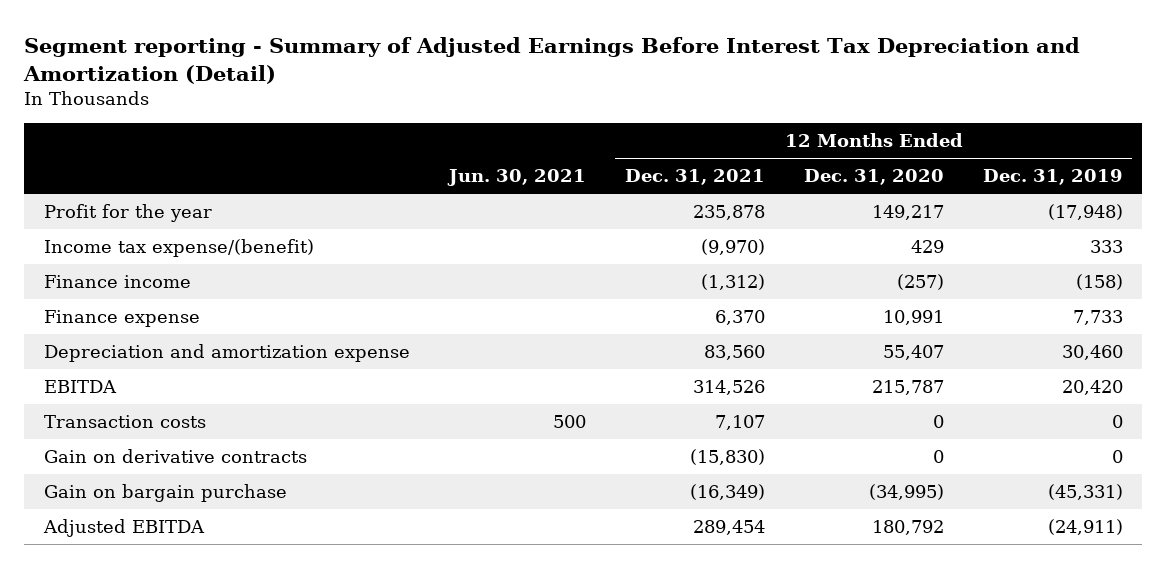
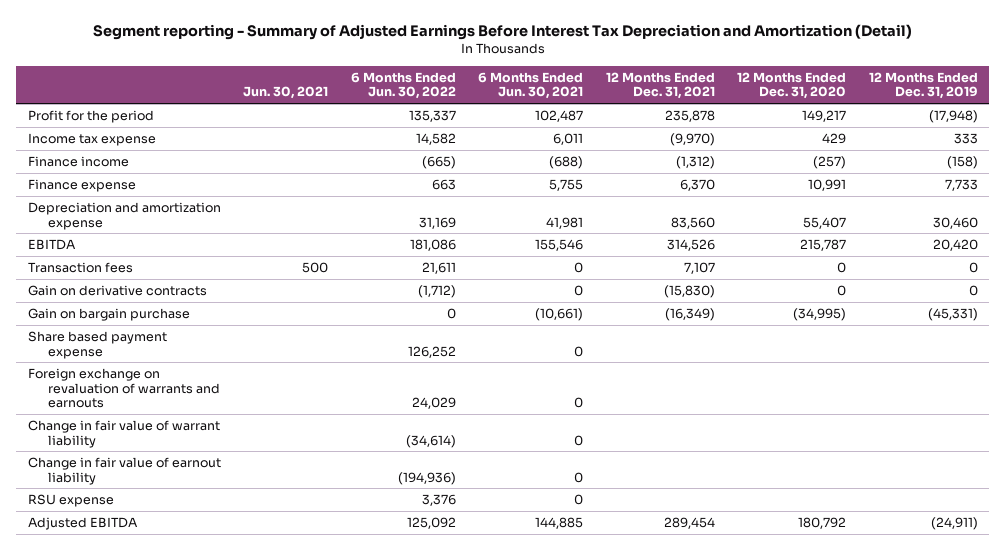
- | Jun. 30, 2021 | 12 Months Ended Dec. 31, 2021 | 12 Months Ended Dec. 31, 2020 | 12 Months Ended Dec. 31, 2019
+ | Jun. 30, 2021 | 6 Months Ended Jun. 30, 2022 | 6 Months Ended Jun. 30, 2021 | 12 Months Ended Dec. 31, 2021 | 12 Months Ended Dec. 31, 2020 | 12 Months Ended Dec. 31, 2019
- Profit for the year | | 235,878 | 149,217 | (17,948)
- Income tax expense/(benefit) | | (9,970) | 429 | 333
+ Profit for the period | | 135,337 | 102,487 | 235,878 | 149,217 | (17,948)
+ Income tax expense | | 14,582 | 6,011 | (9,970) | 429 | 333
- Transaction costs | 500 | 7,107 | 0 | 0
+ Transaction fees | 500 | 21,611 | 0 | 7,107 | 0 | 0
+ Share based payment expense | | 126,252 | 0 | | |
+ Foreign exchange on revaluation of warrants and earnouts | | 24,029 | 0 | | |
+ Change in fair value of warrant liability | | (34,614) | 0 | | |
+ Change in fair value of earnout liability | | (194,936) | 0 | | |
+ RSU expense | | 3,376 | 0 | | |

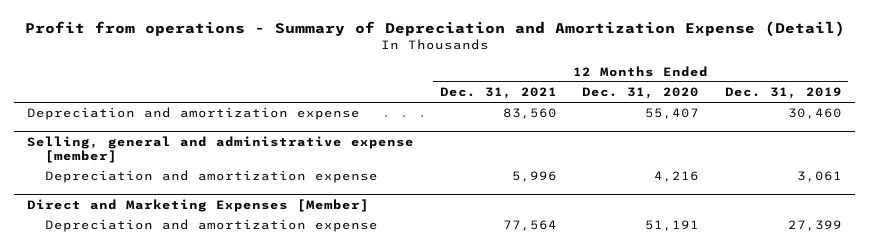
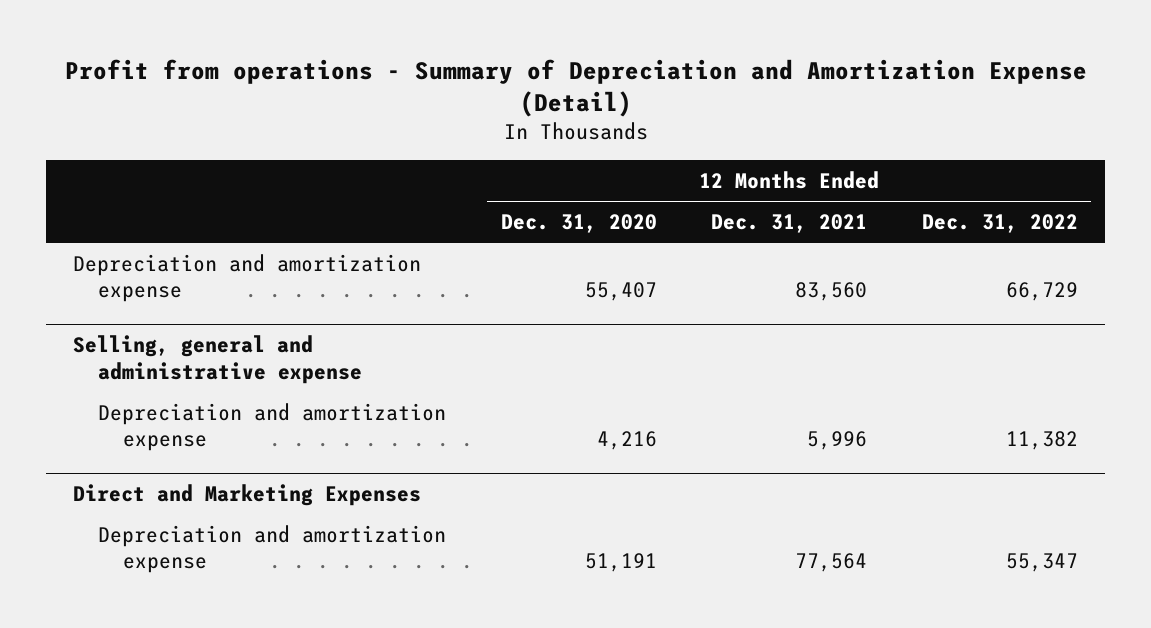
- | 12 Months Ended Dec. 31, 2021 | 12 Months Ended Dec. 31, 2020 | 12 Months Ended Dec. 31, 2019
+ | 12 Months Ended Dec. 31, 2020 | 12 Months Ended Dec. 31, 2021 | 12 Months Ended Dec. 31, 2022
- Selling, general and administrative expense [member]
+ Selling, general and administrative expense
- Direct and Marketing Expenses [Member]
+ Direct and Marketing Expenses

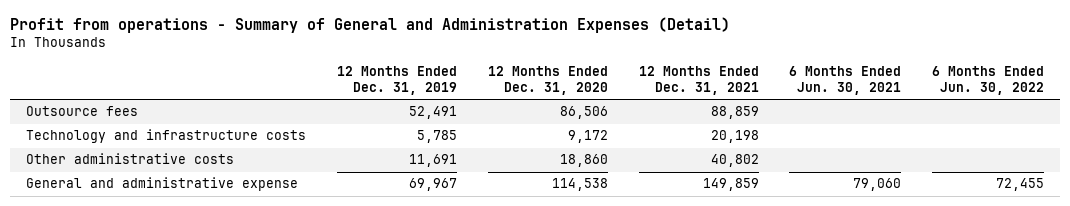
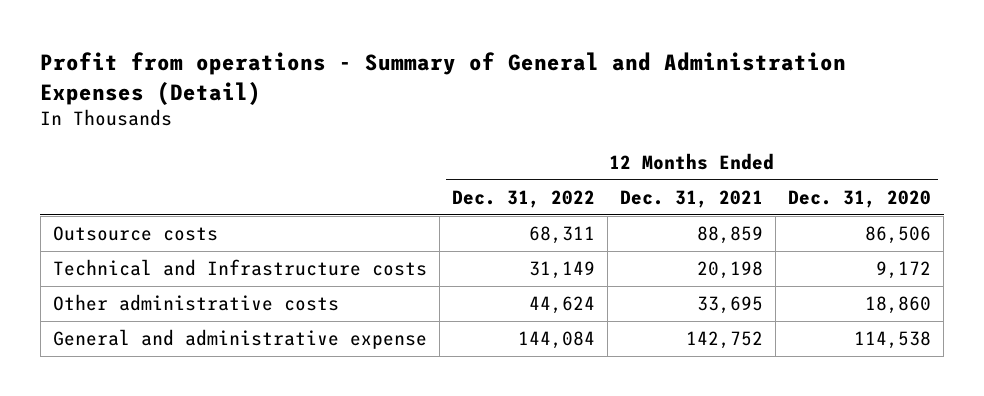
- | 12 Months Ended Dec. 31, 2019 | 12 Months Ended Dec. 31, 2020 | 12 Months Ended Dec. 31, 2021 | 6 Months Ended Jun. 30, 2021 | 6 Months Ended Jun. 30, 2022
+ | 12 Months Ended Dec. 31, 2022 | 12 Months Ended Dec. 31, 2021 | 12 Months Ended Dec. 31, 2020
- Outsource fees | 52,491 | 86,506 | 88,859 | |
- Technology and infrastructure costs | 5,785 | 9,172 | 20,198 | |
- Other administrative costs | 11,691 | 18,860 | 40,802 | |
- General and administrative expense | 69,967 | 114,538 | 149,859 | 79,060 | 72,455
+ Outsource costs | 68,311 | 88,859 | 86,506
+ Technical and Infrastructure costs | 31,149 | 20,198 | 9,172
+ Other administrative costs | 44,624 | 33,695 | 18,860
+ General and administrative expense | 144,084 | 142,752 | 114,538

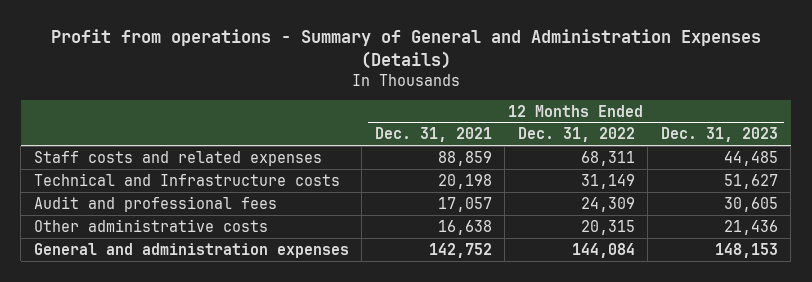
- Profit from operations - Summary of General and Administration Expenses (Detail)
+ Profit from operations - Summary of General and Administration Expenses (Details)
- | 12 Months Ended Dec. 31, 2022 | 12 Months Ended Dec. 31, 2021 | 12 Months Ended Dec. 31, 2020
+ | 12 Months Ended Dec. 31, 2021 | 12 Months Ended Dec. 31, 2022 | 12 Months Ended Dec. 31, 2023
- Outsource costs | 68,311 | 88,859 | 86,506
+ Staff costs and related expenses | 88,859 | 68,311 | 44,485
- Other administrative costs | 44,624 | 33,695 | 18,860
- General and administrative expense | 144,084 | 142,752 | 114,538
+ Audit and professional fees | 17,057 | 24,309 | 30,605
+ Other administrative costs | 16,638 | 20,315 | 21,436
+ General and administration expenses | 142,752 | 144,084 | 148,153

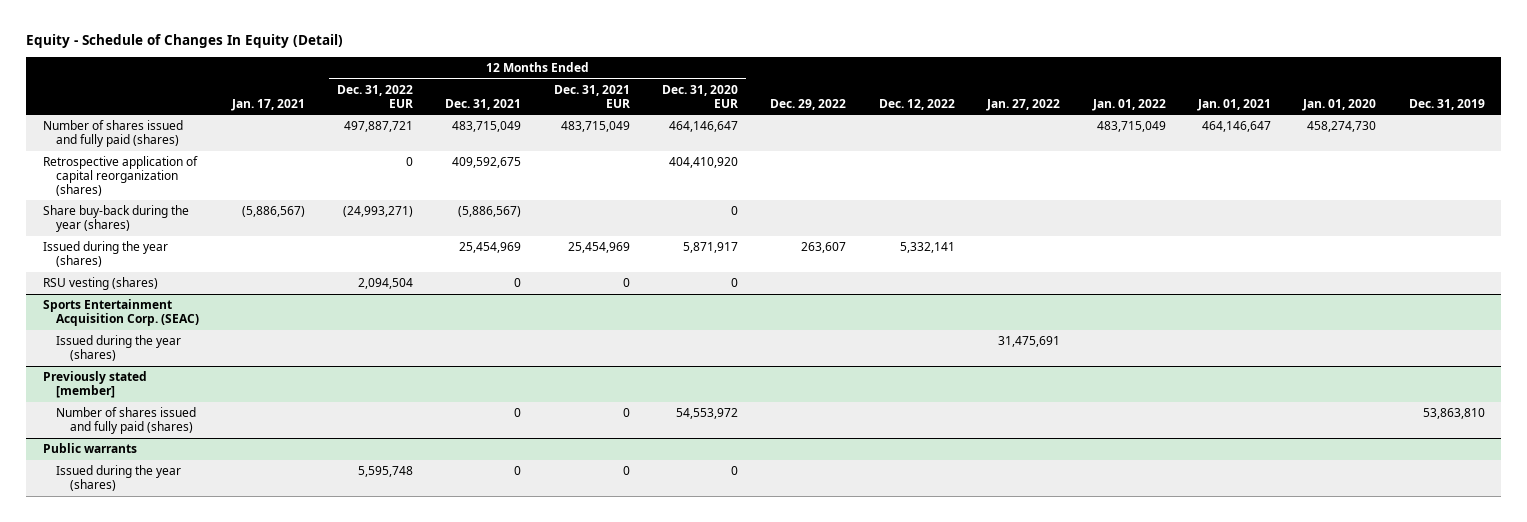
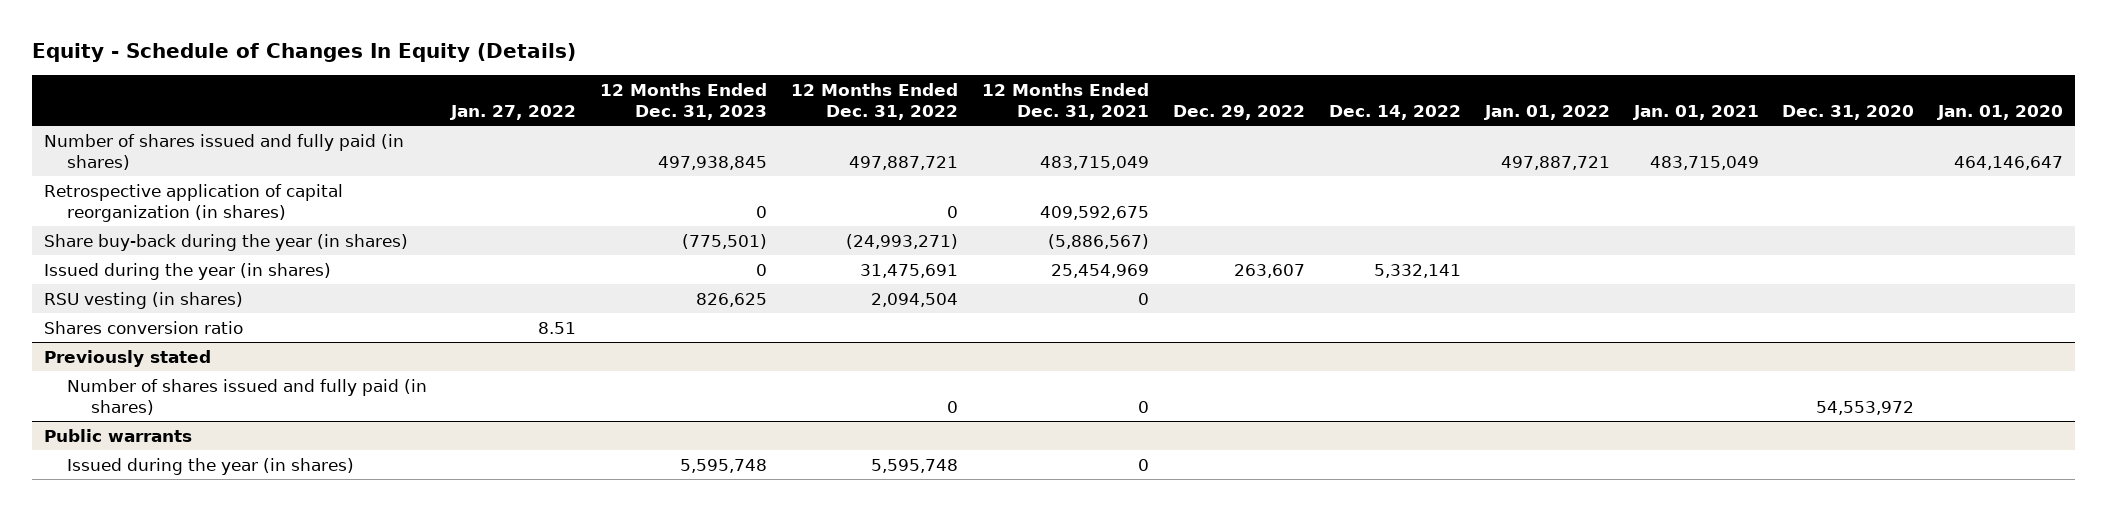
- Equity - Schedule of Changes In Equity (Detail)
+ Equity - Schedule of Changes In Equity (Details)
- | Jan. 17, 2021 | 12 Months Ended Dec. 31, 2022 EUR | 12 Months Ended Dec. 31, 2021 | 12 Months Ended Dec. 31, 2021 EUR | 12 Months Ended Dec. 31, 2020 EUR | Dec. 29, 2022 | Dec. 12, 2022 | Jan. 27, 2022 | Jan. 01, 2022 | Jan. 01, 2021 | Jan. 01, 2020 | Dec. 31, 2019
+ | Jan. 27, 2022 | 12 Months Ended Dec. 31, 2023 | 12 Months Ended Dec. 31, 2022 | 12 Months Ended Dec. 31, 2021 | Dec. 29, 2022 | Dec. 14, 2022 | Jan. 01, 2022 | Jan. 01, 2021 | Dec. 31, 2020 | Jan. 01, 2020
- Number of shares issued and fully paid (shares) | | 497,887,721 | 483,715,049 | 483,715,049 | 464,146,647 | | | | 483,715,049 | 464,146,647 | 458,274,730 |
- Retrospective application of capital reorganization (shares) | | 0 | 409,592,675 | | 404,410,920 | | | | | | |
- Share buy-back during the year (shares) | (5,886,567) | (24,993,271) | (5,886,567) | | 0 | | | | | | |
- Issued during the year (shares) | | | 25,454,969 | 25,454,969 | 5,871,917 | 263,607 | 5,332,141 | | | | |
- RSU vesting (shares) | | 2,094,504 | 0 | 0 | 0 | | | | | | |
- Sports Entertainment Acquisition Corp. (SEAC)
- Issued during the year (shares) | | | | | | | | 31,475,691 | | | |
- Previously stated [member]
- Number of shares issued and fully paid (shares) | | | 0 | 0 | 54,553,972 | | | | | | | 53,863,810
+ Number of shares issued and fully paid (in shares) | | 497,938,845 | 497,887,721 | 483,715,049 | | | 497,887,721 | 483,715,049 | | 464,146,647
+ Retrospective application of capital reorganization (in shares) | | 0 | 0 | 409,592,675 | | | | | |
+ Share buy-back during the year (in shares) | | (775,501) | (24,993,271) | (5,886,567) | | | | | |
+ Issued during the year (in shares) | | 0 | 31,475,691 | 25,454,969 | 263,607 | 5,332,141 | | | |
+ RSU vesting (in shares) | | 826,625 | 2,094,504 | 0 | | | | | |
+ Shares conversion ratio | 8.51 | | | | | | | | |
+ Previously stated
+ Number of shares issued and fully paid (in shares) | | | 0 | 0 | | | | | 54,553,972 |
@ Public warrants
- Issued during the year (shares) | | 5,595,748 | 0 | 0 | 0 | | | | | | |
+ Issued during the year (in shares) | | 5,595,748 | 5,595,748 | 0 | | | | | |

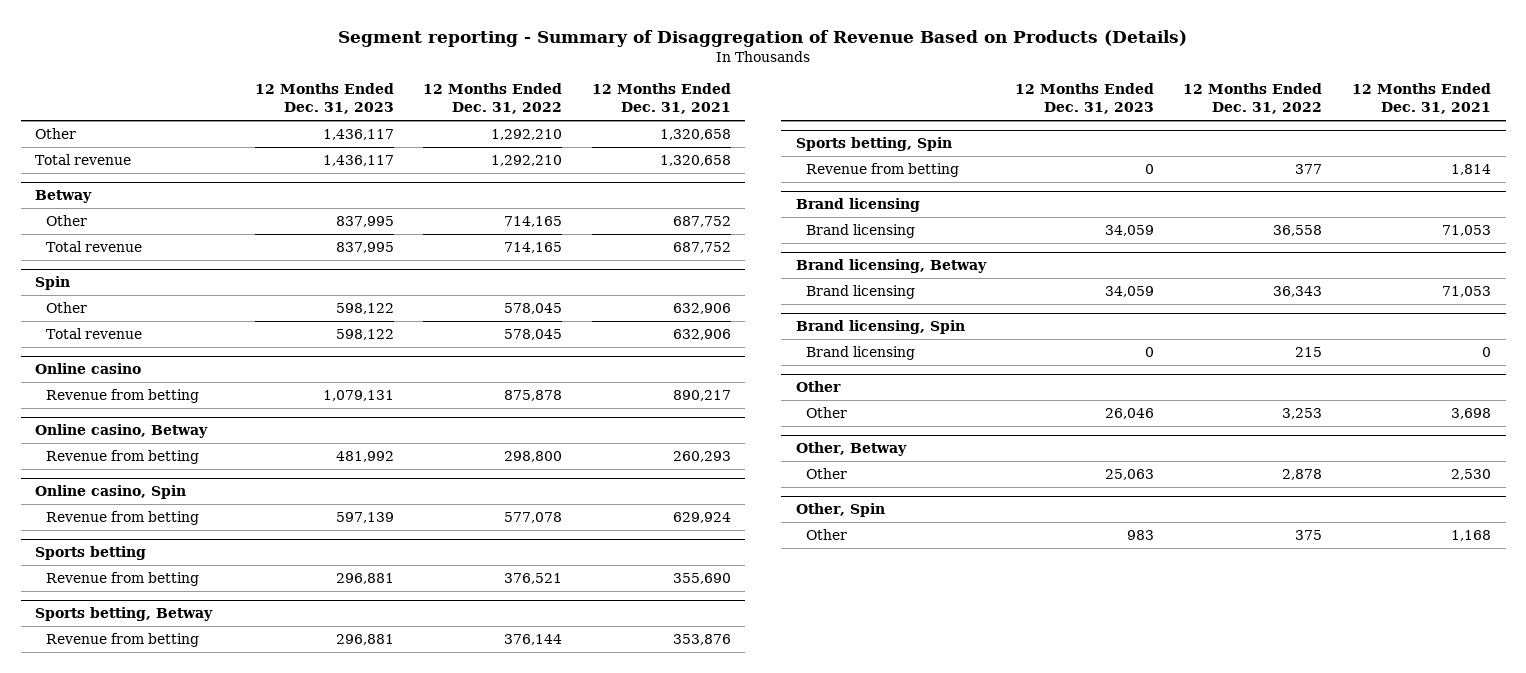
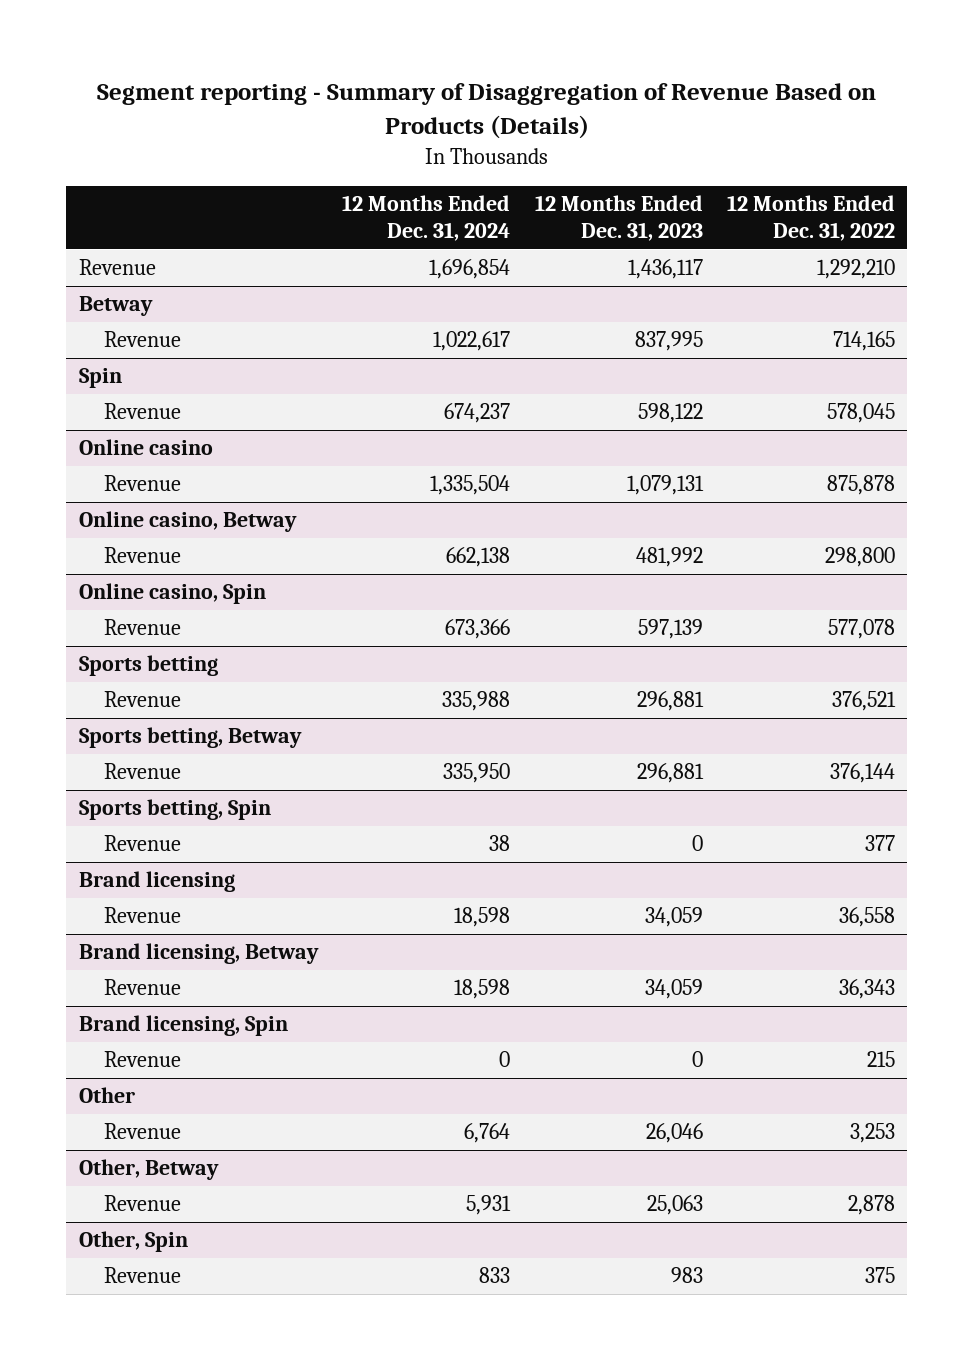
- | 12 Months Ended Dec. 31, 2023 | 12 Months Ended Dec. 31, 2022 | 12 Months Ended Dec. 31, 2021
+ | 12 Months Ended Dec. 31, 2024 | 12 Months Ended Dec. 31, 2023 | 12 Months Ended Dec. 31, 2022
- Other | 1,436,117 | 1,292,210 | 1,320,658
- Total revenue | 1,436,117 | 1,292,210 | 1,320,658
+ Revenue | 1,696,854 | 1,436,117 | 1,292,210
@ Betway
- Other | 837,995 | 714,165 | 687,752
- Total revenue | 837,995 | 714,165 | 687,752
+ Revenue | 1,022,617 | 837,995 | 714,165
@ Spin
- Other | 598,122 | 578,045 | 632,906
- Total revenue | 598,122 | 578,045 | 632,906
+ Revenue | 674,237 | 598,122 | 578,045
@ Online casino
- Revenue from betting | 1,079,131 | 875,878 | 890,217
+ Revenue | 1,335,504 | 1,079,131 | 875,878
@ Online casino, Betway
- Revenue from betting | 481,992 | 298,800 | 260,293
+ Revenue | 662,138 | 481,992 | 298,800
@ Online casino, Spin
- Revenue from betting | 597,139 | 577,078 | 629,924
+ Revenue | 673,366 | 597,139 | 577,078
@ Sports betting
- Revenue from betting | 296,881 | 376,521 | 355,690
+ Revenue | 335,988 | 296,881 | 376,521
@ Sports betting, Betway
- Revenue from betting | 296,881 | 376,144 | 353,876
+ Revenue | 335,950 | 296,881 | 376,144
@ Sports betting, Spin
- Revenue from betting | 0 | 377 | 1,814
+ Revenue | 38 | 0 | 377
@ Brand licensing
- Brand licensing | 34,059 | 36,558 | 71,053
+ Revenue | 18,598 | 34,059 | 36,558
@ Brand licensing, Betway
- Brand licensing | 34,059 | 36,343 | 71,053
+ Revenue | 18,598 | 34,059 | 36,343
@ Brand licensing, Spin
- Brand licensing | 0 | 215 | 0
+ Revenue | 0 | 0 | 215
@ Other
- Other | 26,046 | 3,253 | 3,698
+ Revenue | 6,764 | 26,046 | 3,253
@ Other, Betway
- Other | 25,063 | 2,878 | 2,530
+ Revenue | 5,931 | 25,063 | 2,878
@ Other, Spin
- Other | 983 | 375 | 1,168
+ Revenue | 833 | 983 | 375

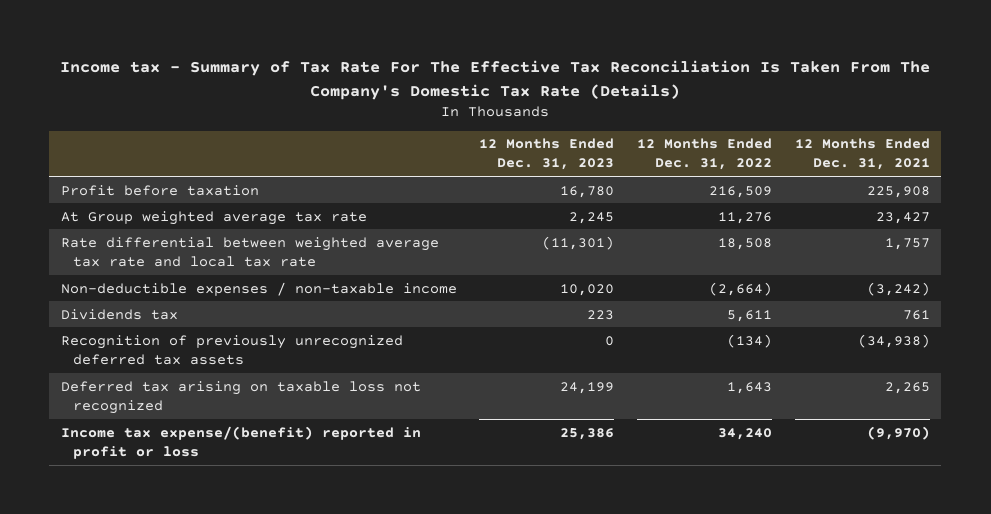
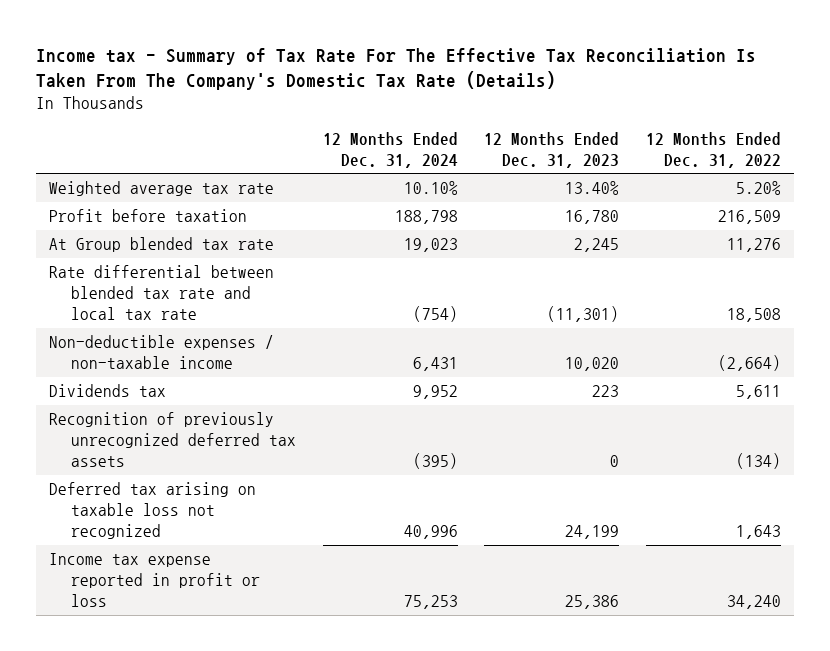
- | 12 Months Ended Dec. 31, 2023 | 12 Months Ended Dec. 31, 2022 | 12 Months Ended Dec. 31, 2021
+ | 12 Months Ended Dec. 31, 2024 | 12 Months Ended Dec. 31, 2023 | 12 Months Ended Dec. 31, 2022
+ Weighted average tax rate | 10.10% | 13.40% | 5.20%
- At Group weighted average tax rate | 2,245 | 11,276 | 23,427
- Rate differential between weighted average tax rate and local tax rate | (11,301) | 18,508 | 1,757
+ At Group blended tax rate | 19,023 | 2,245 | 11,276
+ Rate differential between blended tax rate and local tax rate | (754) | (11,301) | 18,508
- Income tax expense/(benefit) reported in profit or loss | 25,386 | 34,240 | (9,970)
+ Income tax expense reported in profit or loss | 75,253 | 25,386 | 34,240

